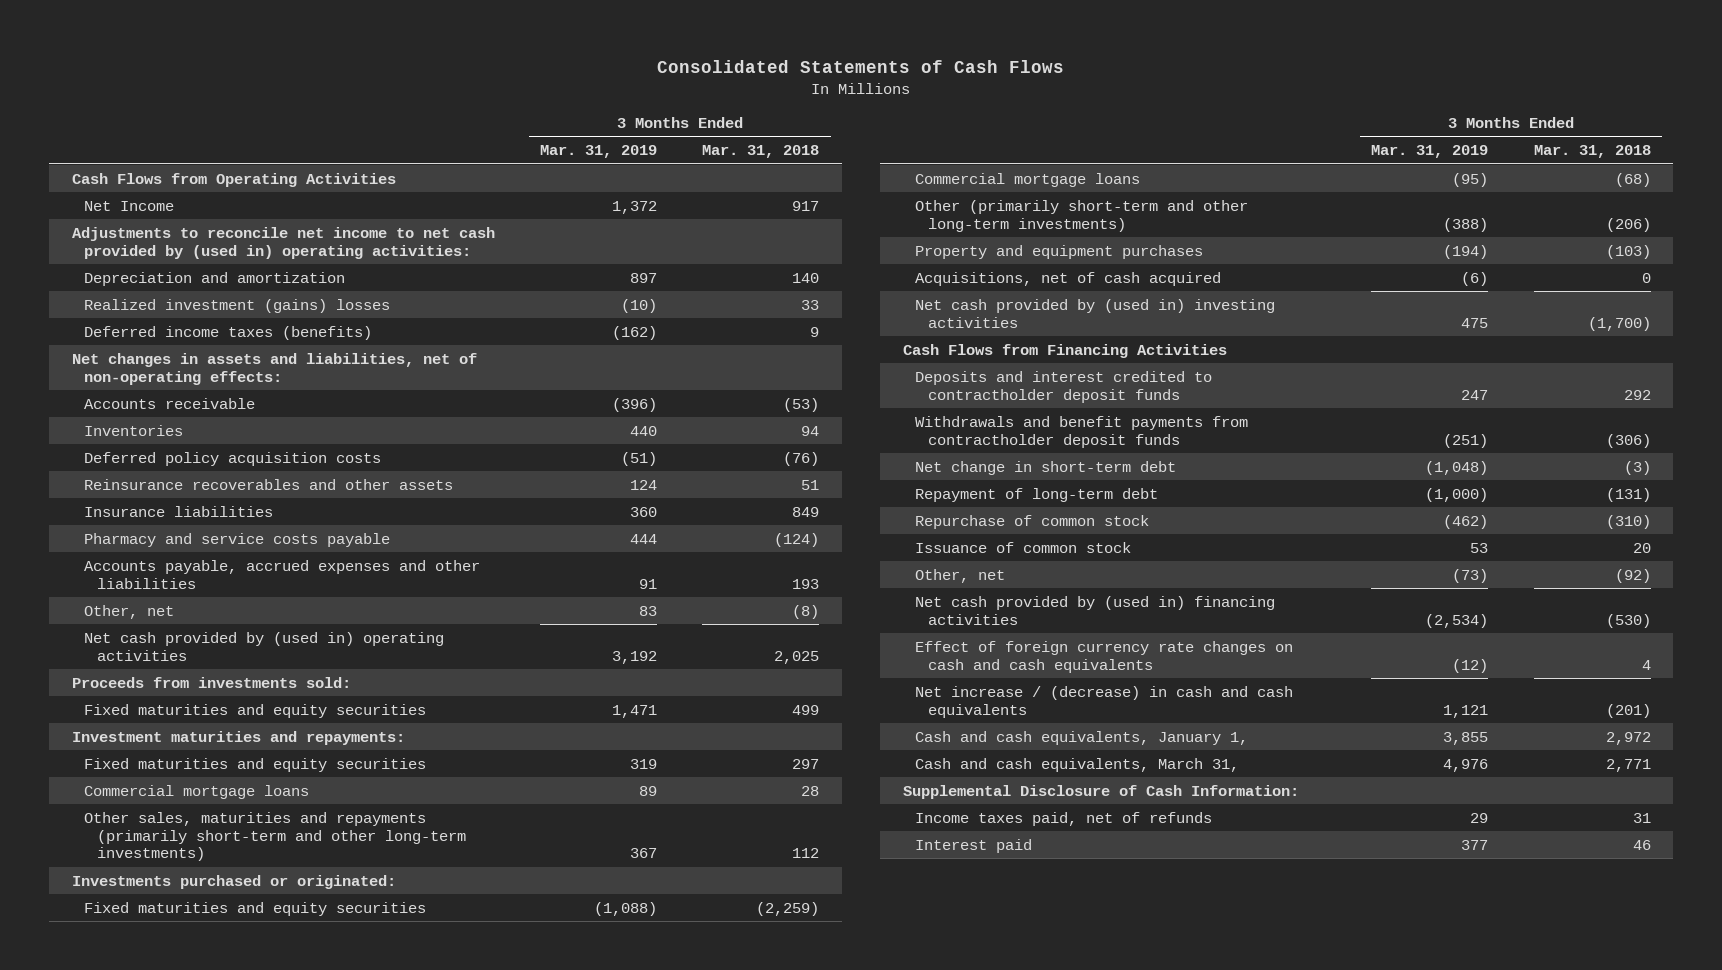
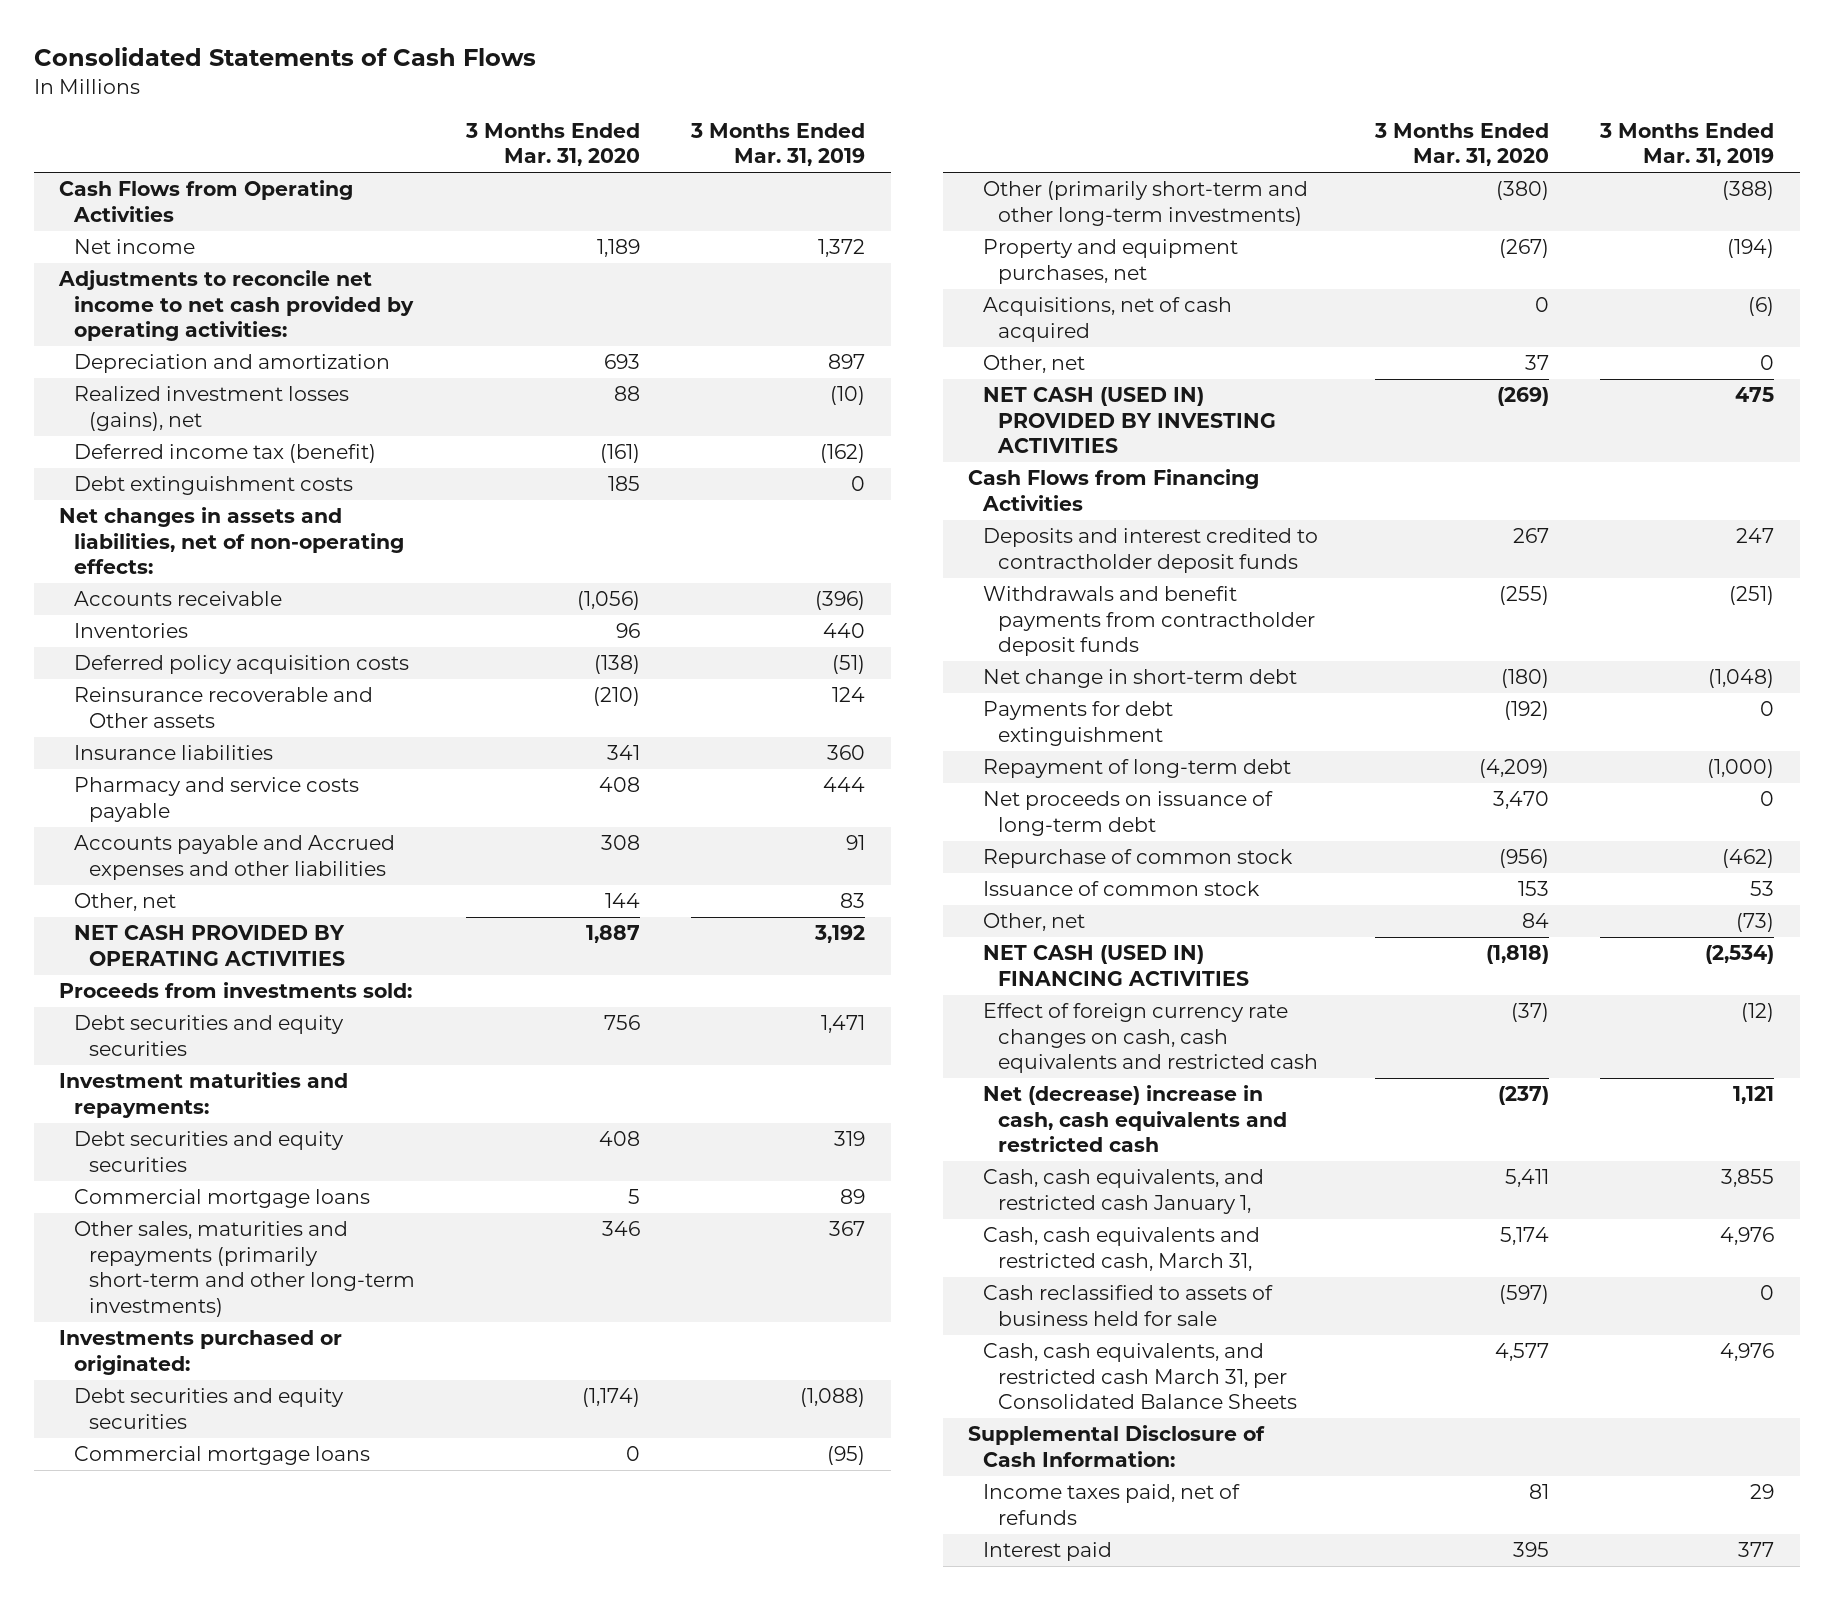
- | 3 Months Ended Mar. 31, 2019 | 3 Months Ended Mar. 31, 2018
+ | 3 Months Ended Mar. 31, 2020 | 3 Months Ended Mar. 31, 2019
- Net Income | 1,372 | 917
- Adjustments to reconcile net income to net cash provided by (used in) operating activities:
+ Net income | 1,189 | 1,372
+ Adjustments to reconcile net income to net cash provided by operating activities:
- Realized investment (gains) losses | (10) | 33
- Deferred income taxes (benefits) | (162) | 9
+ Realized investment losses (gains), net | 88 | (10)
+ Deferred income tax (benefit) | (161) | (162)
+ Debt extinguishment costs | 185 | 0
- Reinsurance recoverables and other assets | 124 | 51
+ Reinsurance recoverable and Other assets | (210) | 124
- Accounts payable, accrued expenses and other liabilities | 91 | 193
+ Accounts payable and Accrued expenses and other liabilities | 308 | 91
- Net cash provided by (used in) operating activities | 3,192 | 2,025
+ NET CASH PROVIDED BY OPERATING ACTIVITIES | 1,887 | 3,192
- Fixed maturities and equity securities | 1,471 | 499
+ Debt securities and equity securities | 756 | 1,471
- Fixed maturities and equity securities | 319 | 297
+ Debt securities and equity securities | 408 | 319
- Fixed maturities and equity securities | (1,088) | (2,259)
+ Debt securities and equity securities | (1,174) | (1,088)
- Property and equipment purchases | (194) | (103)
+ Property and equipment purchases, net | (267) | (194)
- Net cash provided by (used in) investing activities | 475 | (1,700)
+ Other, net | 37 | 0
+ NET CASH (USED IN) PROVIDED BY INVESTING ACTIVITIES | (269) | 475
+ Payments for debt extinguishment | (192) | 0
+ Net proceeds on issuance of long-term debt | 3,470 | 0
- Net cash provided by (used in) financing activities | (2,534) | (530)
- Effect of foreign currency rate changes on cash and cash equivalents | (12) | 4
- Net increase / (decrease) in cash and cash equivalents | 1,121 | (201)
- Cash and cash equivalents, January 1, | 3,855 | 2,972
- Cash and cash equivalents, March 31, | 4,976 | 2,771
+ NET CASH (USED IN) FINANCING ACTIVITIES | (1,818) | (2,534)
+ Effect of foreign currency rate changes on cash, cash equivalents and restricted cash | (37) | (12)
+ Net (decrease) increase in cash, cash equivalents and restricted cash | (237) | 1,121
+ Cash, cash equivalents, and restricted cash January 1, | 5,411 | 3,855
+ Cash, cash equivalents and restricted cash, March 31, | 5,174 | 4,976
+ Cash reclassified to assets of business held for sale | (597) | 0
+ Cash, cash equivalents, and restricted cash March 31, per Consolidated Balance Sheets | 4,577 | 4,976

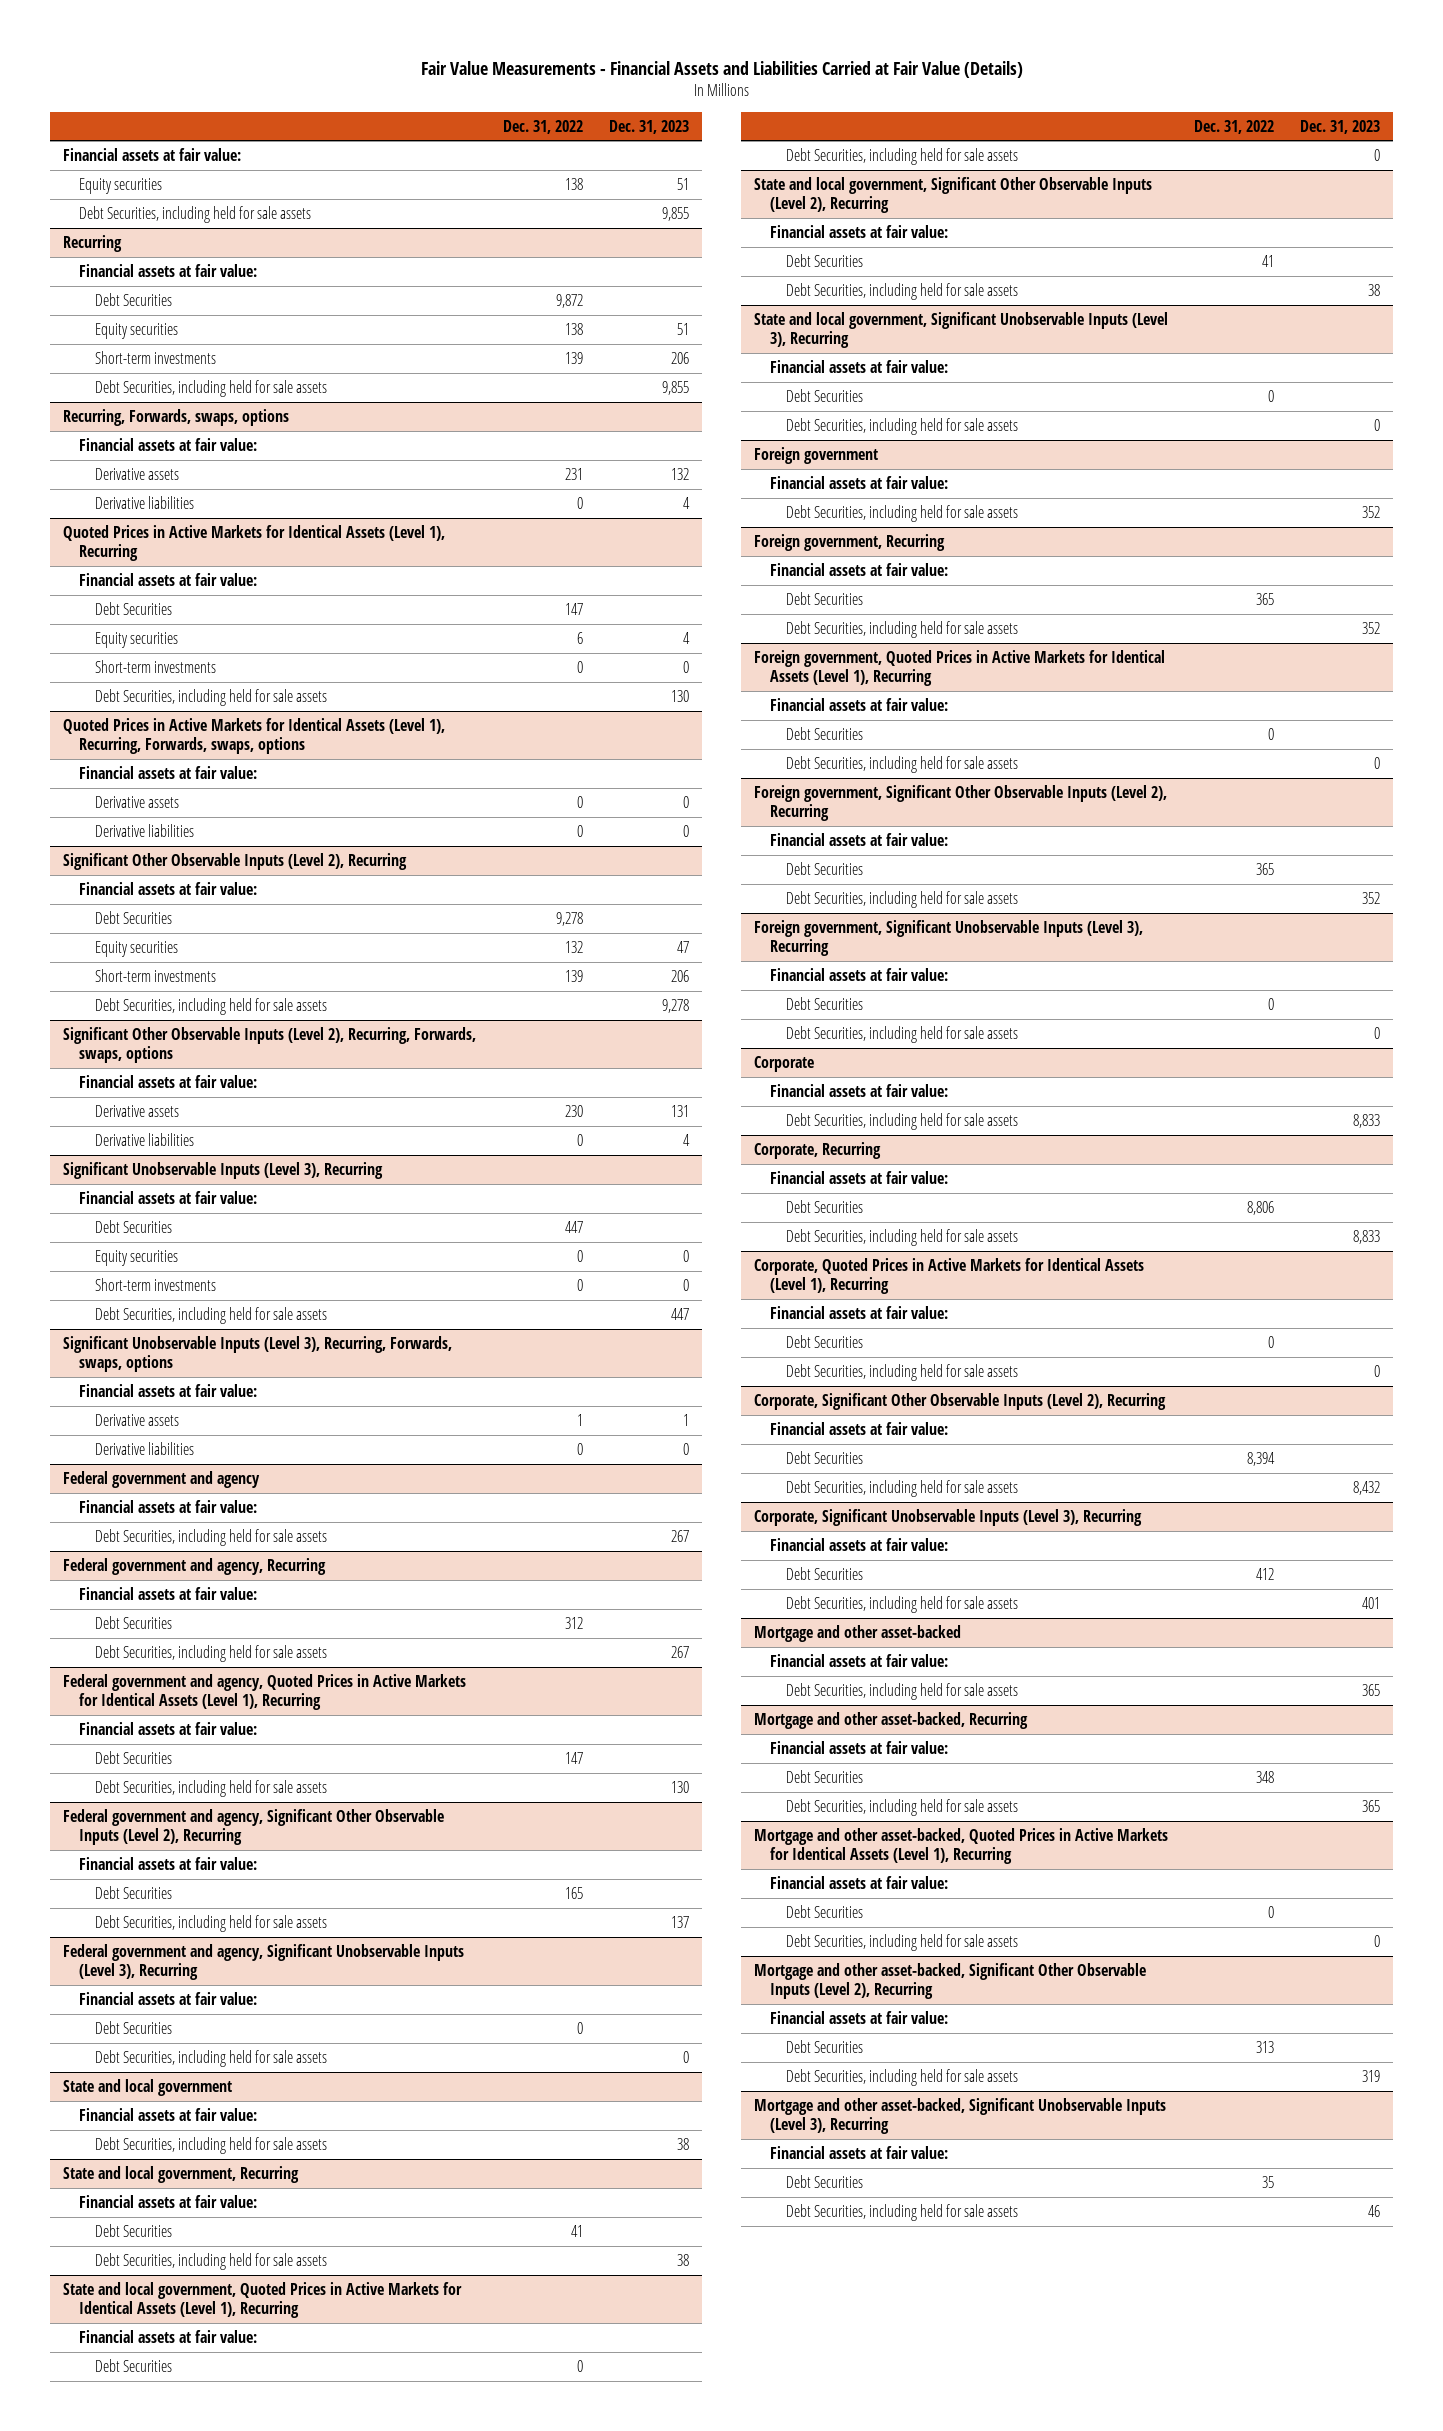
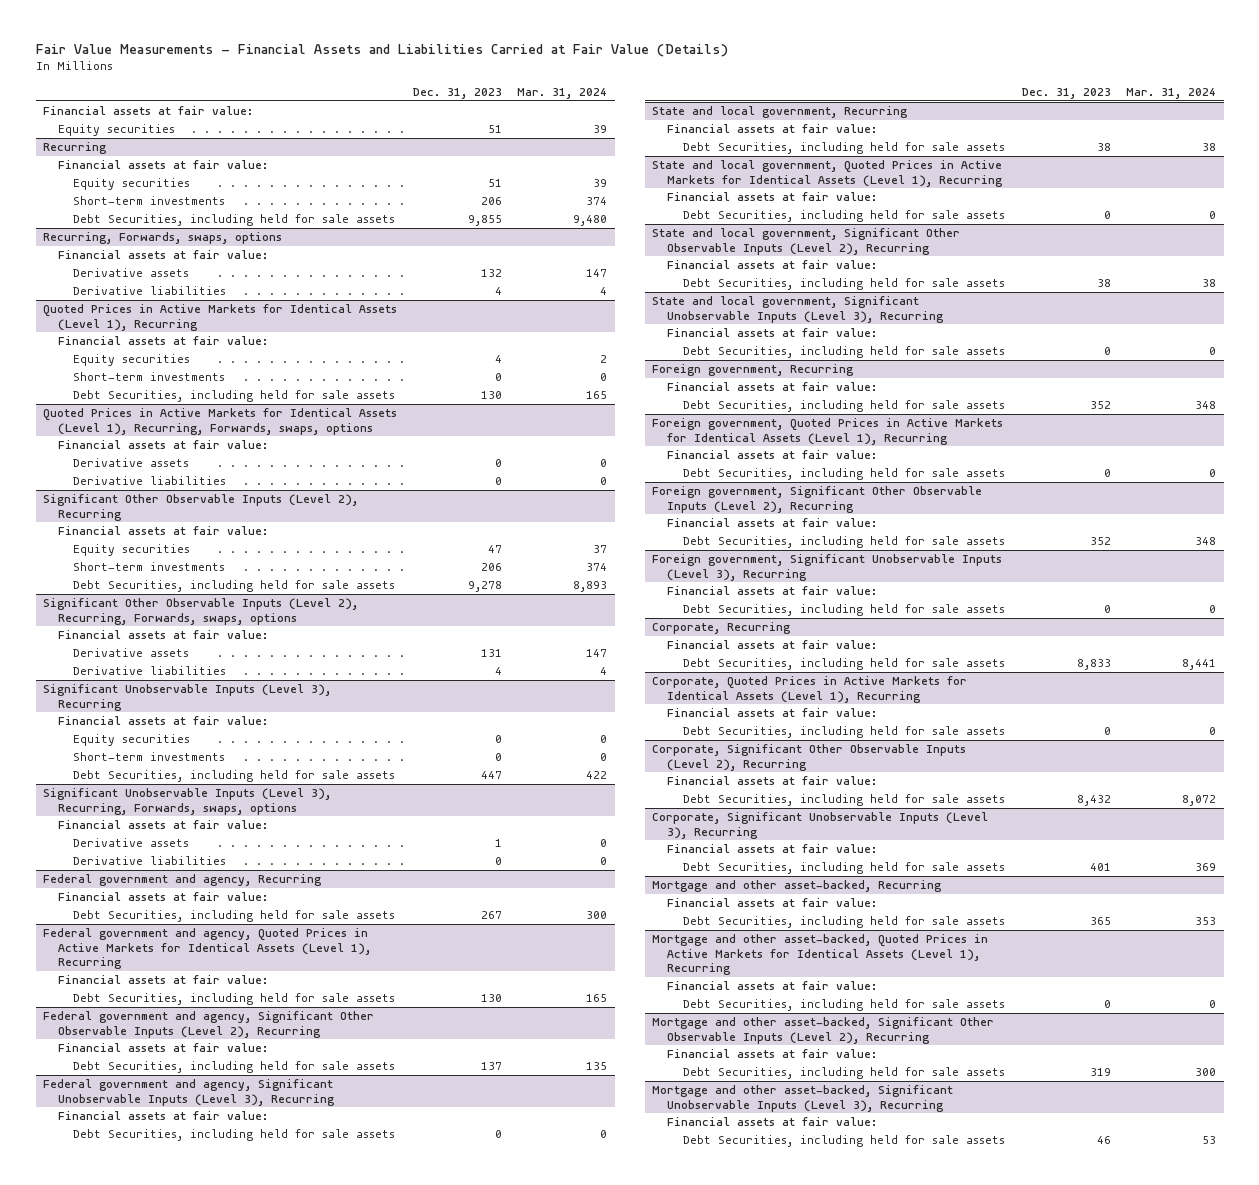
- | Dec. 31, 2022 | Dec. 31, 2023
+ | Dec. 31, 2023 | Mar. 31, 2024
- Debt Securities, including held for sale assets | | 9,855
@ Recurring
- Debt Securities | 9,872 |
@ Quoted Prices in Active Markets for Identical Assets (Level 1), Recurring
- Debt Securities | 147 |
@ Significant Other Observable Inputs (Level 2), Recurring
- Debt Securities | 9,278 |
@ Significant Unobservable Inputs (Level 3), Recurring
- Debt Securities | 447 |
- Federal government and agency
- Financial assets at fair value:
- Debt Securities, including held for sale assets | | 267
@ Federal government and agency, Recurring
- Debt Securities | 312 |
@ Federal government and agency, Quoted Prices in Active Markets for Identical Assets (Level 1), Recurring
- Debt Securities | 147 |
@ Federal government and agency, Significant Other Observable Inputs (Level 2), Recurring
- Debt Securities | 165 |
@ Federal government and agency, Significant Unobservable Inputs (Level 3), Recurring
- Debt Securities | 0 |
- State and local government
- Financial assets at fair value:
- Debt Securities, including held for sale assets | | 38
@ State and local government, Recurring
- Debt Securities | 41 |
@ State and local government, Quoted Prices in Active Markets for Identical Assets (Level 1), Recurring
- Debt Securities | 0 |
@ State and local government, Significant Other Observable Inputs (Level 2), Recurring
- Debt Securities | 41 |
@ State and local government, Significant Unobservable Inputs (Level 3), Recurring
- Debt Securities | 0 |
- Foreign government
- Financial assets at fair value:
- Debt Securities, including held for sale assets | | 352
@ Foreign government, Recurring
- Debt Securities | 365 |
@ Foreign government, Quoted Prices in Active Markets for Identical Assets (Level 1), Recurring
- Debt Securities | 0 |
@ Foreign government, Significant Other Observable Inputs (Level 2), Recurring
- Debt Securities | 365 |
@ Foreign government, Significant Unobservable Inputs (Level 3), Recurring
- Debt Securities | 0 |
- Corporate
- Financial assets at fair value:
- Debt Securities, including held for sale assets | | 8,833
@ Corporate, Recurring
- Debt Securities | 8,806 |
@ Corporate, Quoted Prices in Active Markets for Identical Assets (Level 1), Recurring
- Debt Securities | 0 |
@ Corporate, Significant Other Observable Inputs (Level 2), Recurring
- Debt Securities | 8,394 |
@ Corporate, Significant Unobservable Inputs (Level 3), Recurring
- Debt Securities | 412 |
- Mortgage and other asset-backed
- Financial assets at fair value:
- Debt Securities, including held for sale assets | | 365
@ Mortgage and other asset-backed, Recurring
- Debt Securities | 348 |
@ Mortgage and other asset-backed, Quoted Prices in Active Markets for Identical Assets (Level 1), Recurring
- Debt Securities | 0 |
@ Mortgage and other asset-backed, Significant Other Observable Inputs (Level 2), Recurring
- Debt Securities | 313 |
@ Mortgage and other asset-backed, Significant Unobservable Inputs (Level 3), Recurring
- Debt Securities | 35 |

